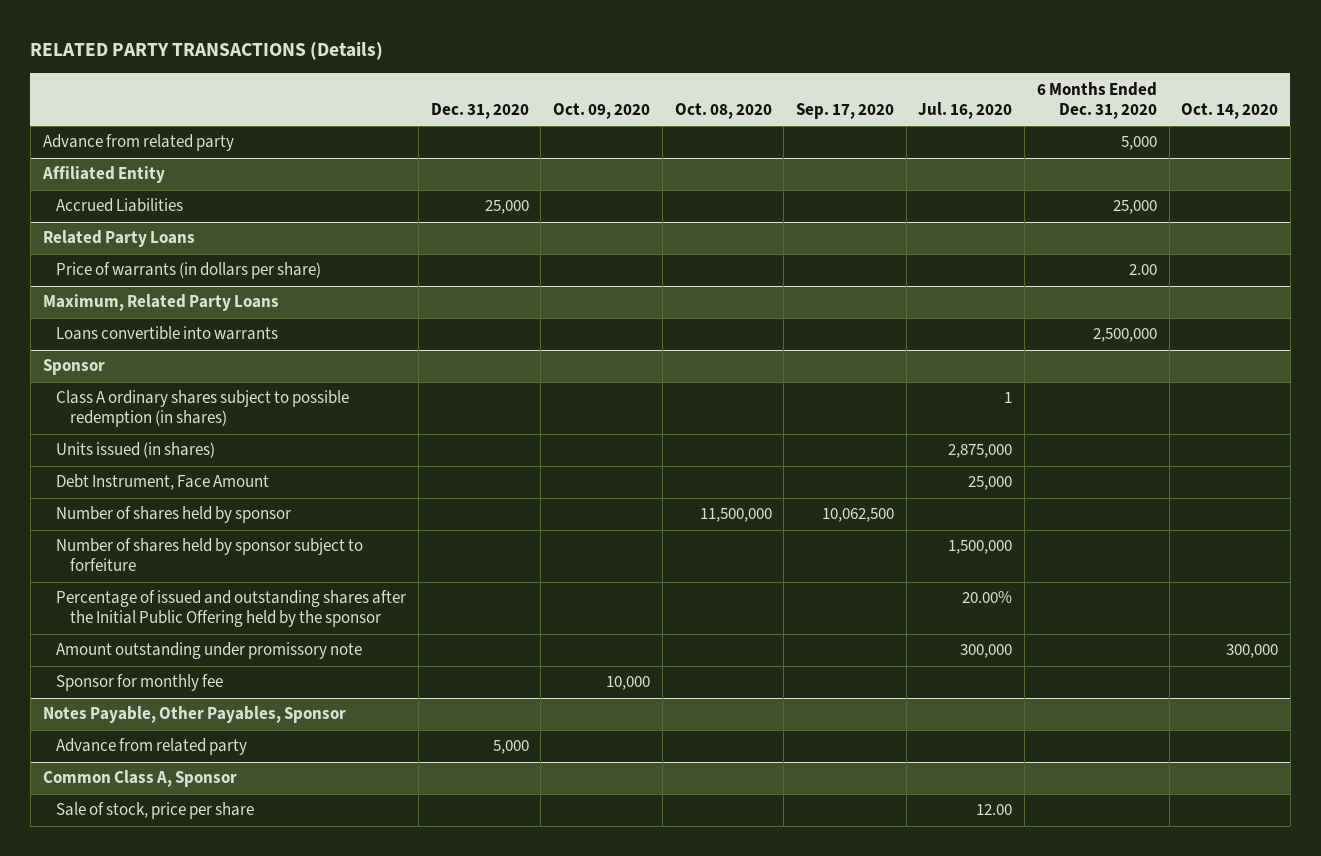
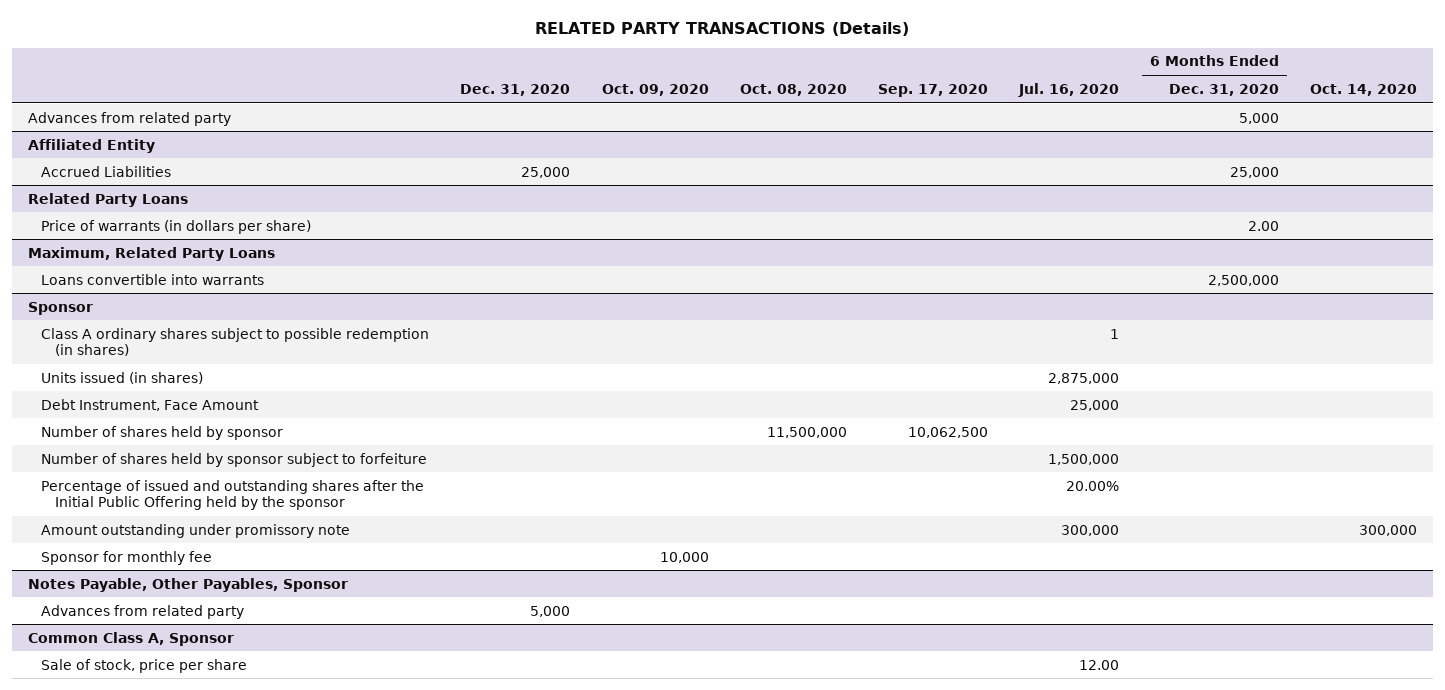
- Advance from related party | | | | | | 5,000 |
+ Advances from related party | | | | | | 5,000 |
@ Notes Payable, Other Payables, Sponsor
- Advance from related party | 5,000 | | | | | |
+ Advances from related party | 5,000 | | | | | |

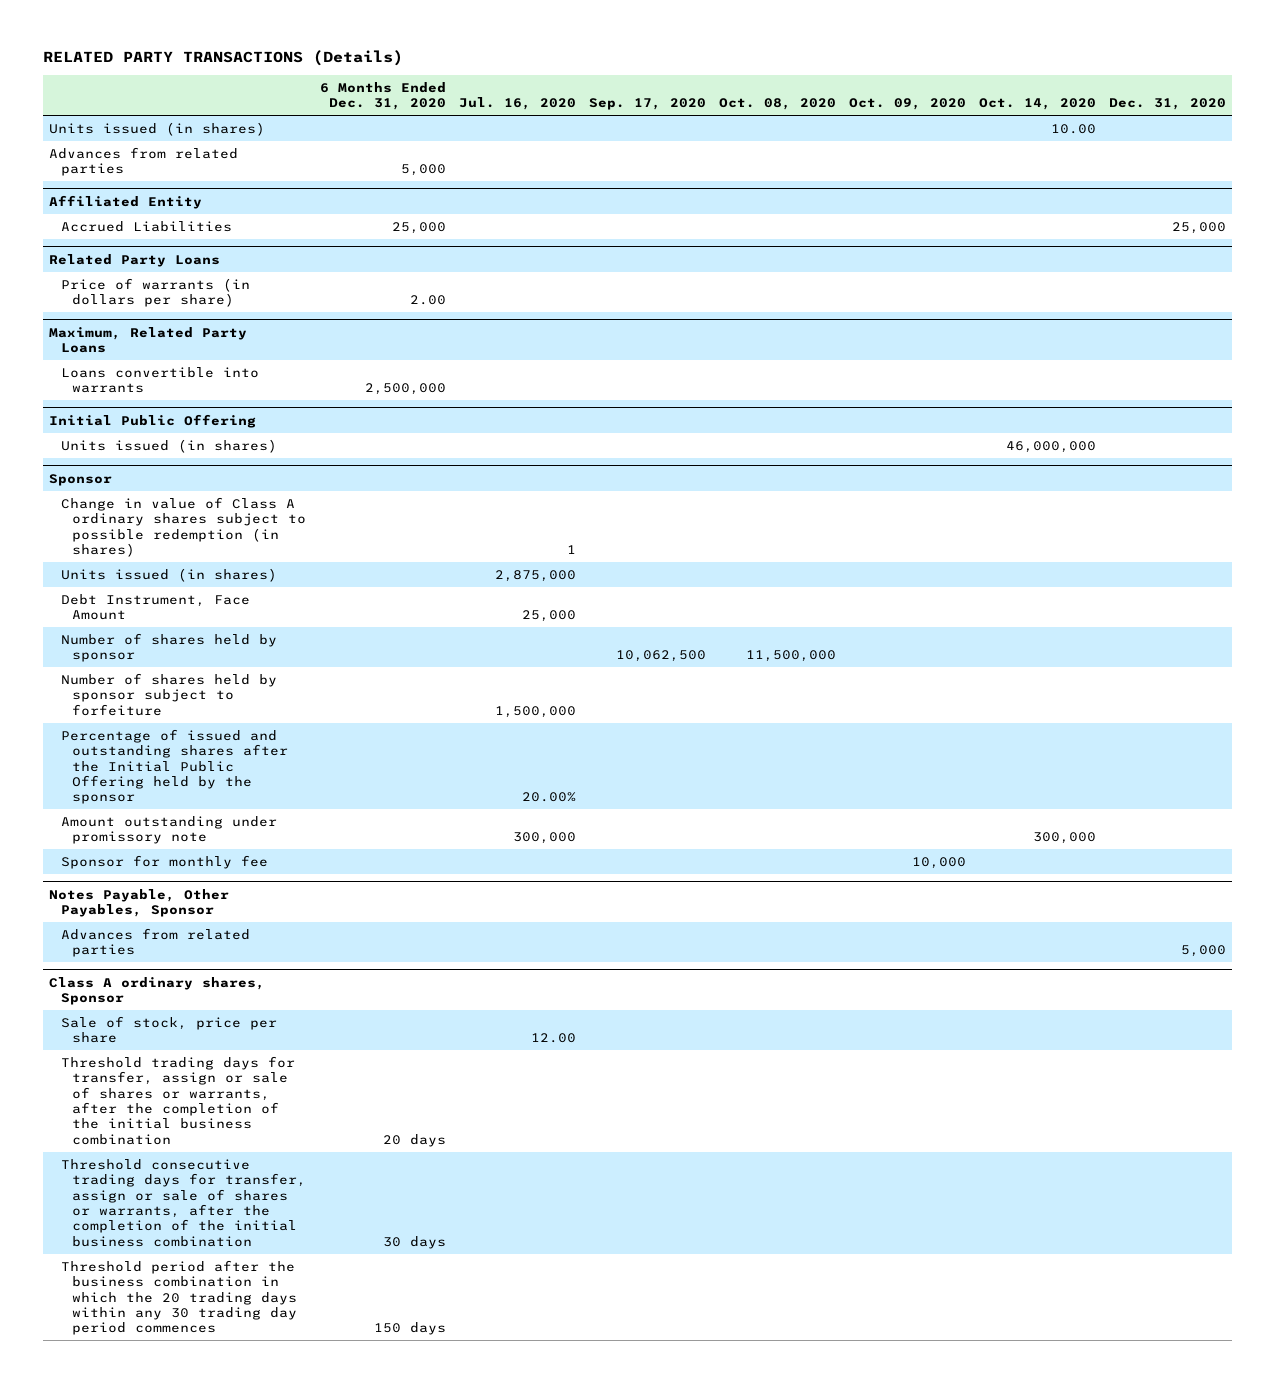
- | Dec. 31, 2020 | Oct. 09, 2020 | Oct. 08, 2020 | Sep. 17, 2020 | Jul. 16, 2020 | 6 Months Ended Dec. 31, 2020 | Oct. 14, 2020
+ | 6 Months Ended Dec. 31, 2020 | Jul. 16, 2020 | Sep. 17, 2020 | Oct. 08, 2020 | Oct. 09, 2020 | Oct. 14, 2020 | Dec. 31, 2020
- Advances from related party | | | | | | 5,000 |
+ Units issued (in shares) | | | | | | 10.00 |
+ Advances from related parties | 5,000 | | | | | |
+ Initial Public Offering
+ Units issued (in shares) | | | | | | 46,000,000 |
@ Sponsor
- Class A ordinary shares subject to possible redemption (in shares) | | | | | 1 | |
+ Change in value of Class A ordinary shares subject to possible redemption (in shares) | | 1 | | | | |
@ Notes Payable, Other Payables, Sponsor
- Advances from related party | 5,000 | | | | | |
- Common Class A, Sponsor
@ Notes Payable, Other Payables, Sponsor
+ Advances from related parties | | | | | | | 5,000
+ Class A ordinary shares, Sponsor
+ Threshold trading days for transfer, assign or sale of shares or warrants, after the completion of the initial business combination | 20 days | | | | | |
+ Threshold consecutive trading days for transfer, assign or sale of shares or warrants, after the completion of the initial business combination | 30 days | | | | | |
+ Threshold period after the business combination in which the 20 trading days within any 30 trading day period commences | 150 days | | | | | |

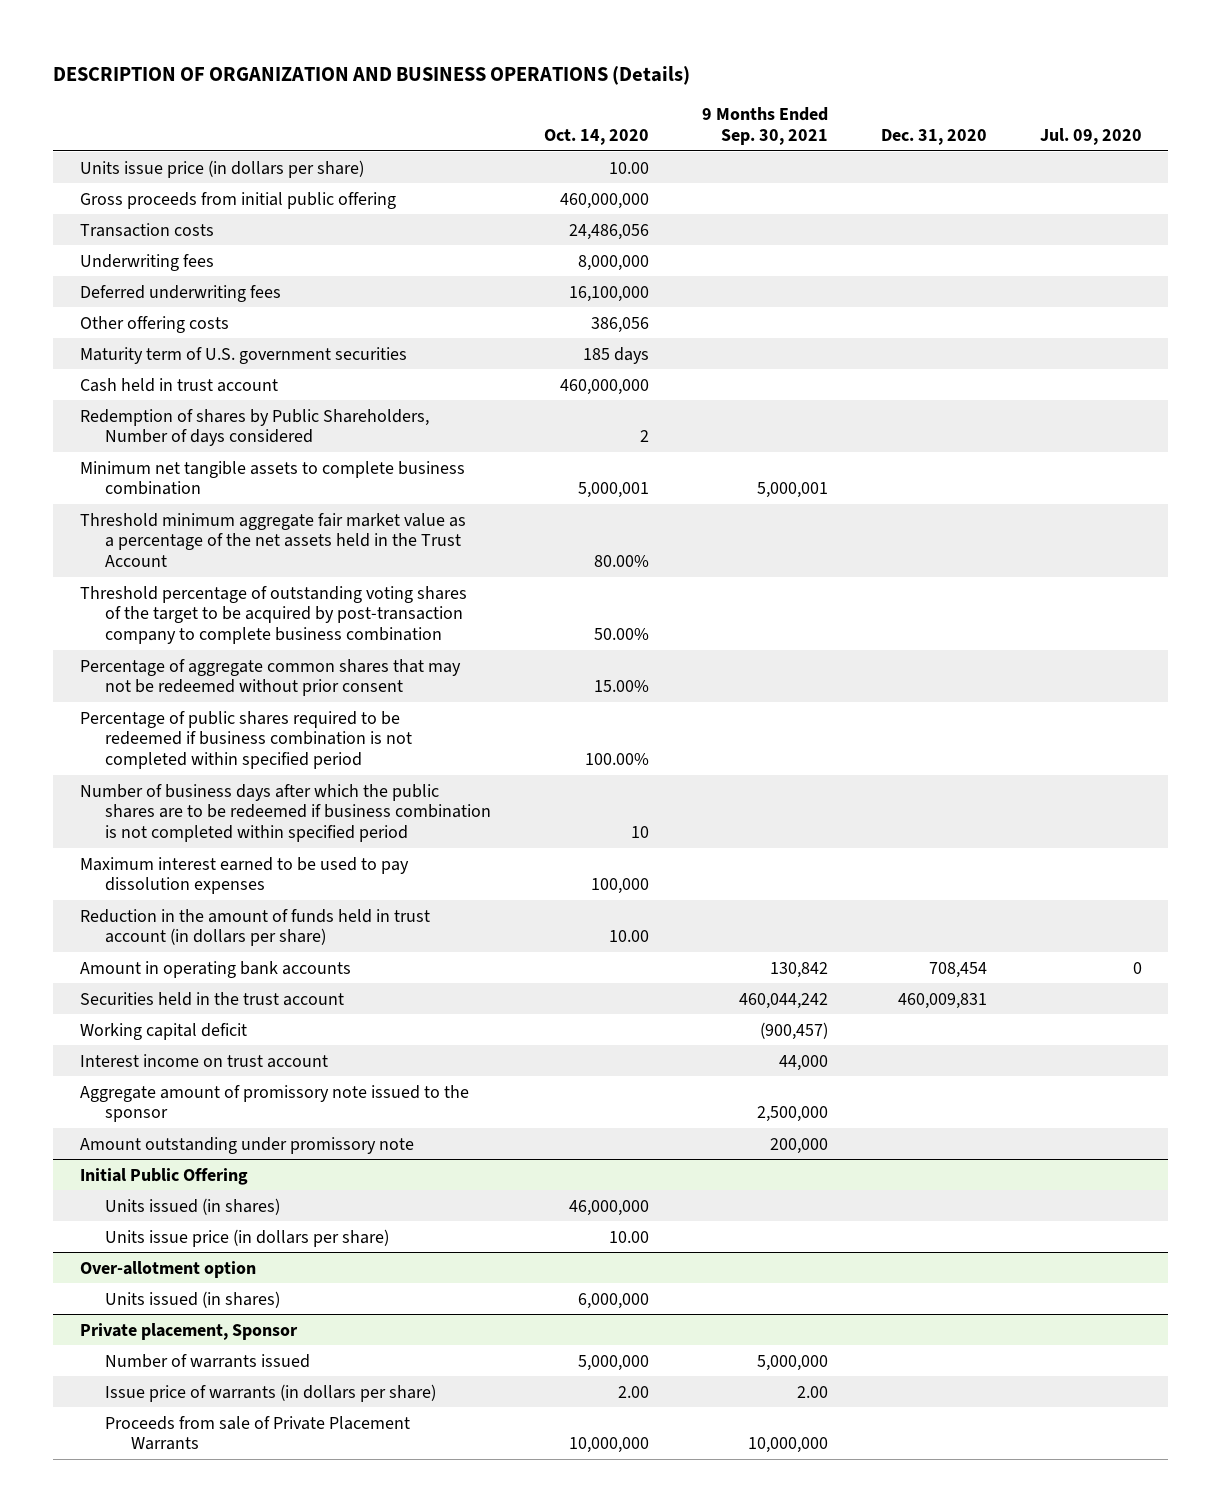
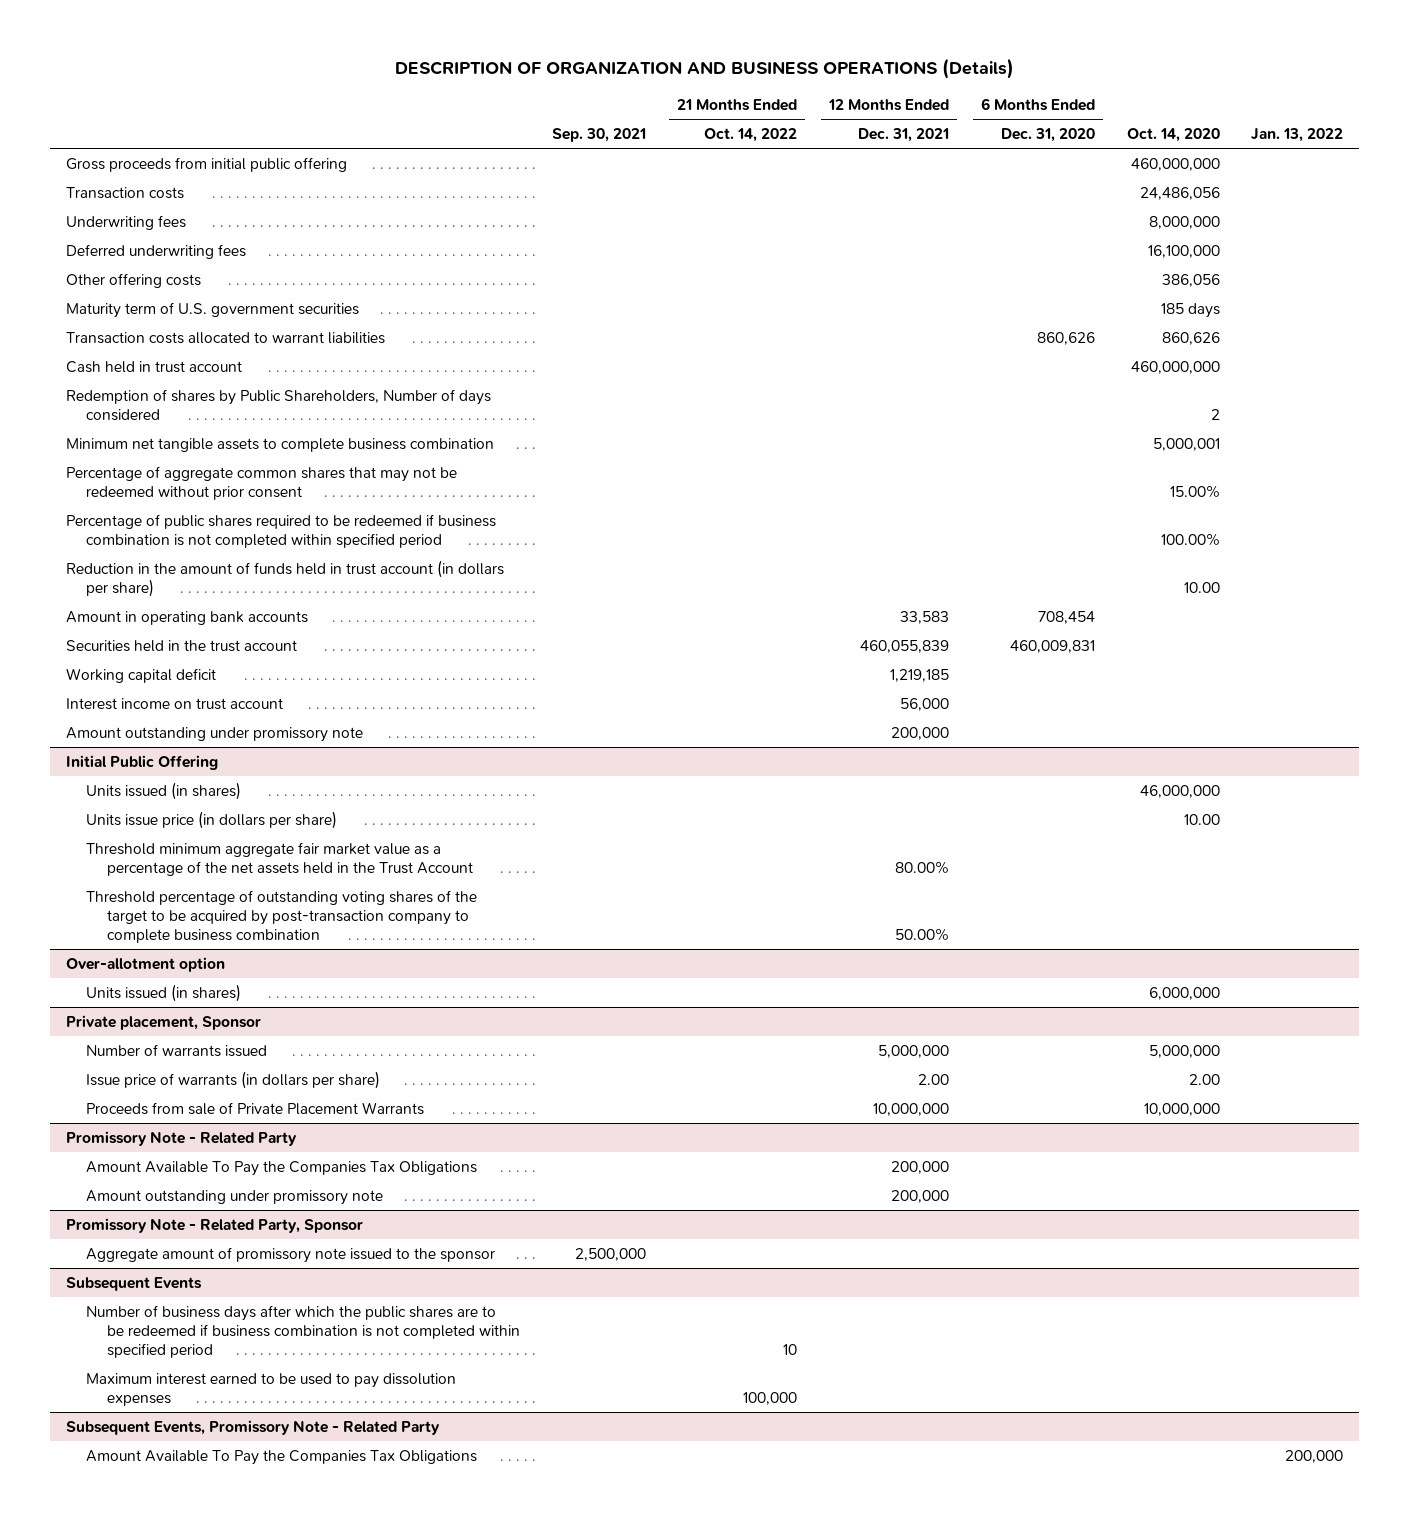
- | Oct. 14, 2020 | 9 Months Ended Sep. 30, 2021 | Dec. 31, 2020 | Jul. 09, 2020
+ | Sep. 30, 2021 | 21 Months Ended Oct. 14, 2022 | 12 Months Ended Dec. 31, 2021 | 6 Months Ended Dec. 31, 2020 | Oct. 14, 2020 | Jan. 13, 2022
- Units issue price (in dollars per share) | 10.00 | | |
+ Transaction costs allocated to warrant liabilities | | | | 860,626 | 860,626 |
- Threshold minimum aggregate fair market value as a percentage of the net assets held in the Trust Account | 80.00% | | |
- Threshold percentage of outstanding voting shares of the target to be acquired by post-transaction company to complete business combination | 50.00% | | |
- Number of business days after which the public shares are to be redeemed if business combination is not completed within specified period | 10 | | |
- Maximum interest earned to be used to pay dissolution expenses | 100,000 | | |
- Aggregate amount of promissory note issued to the sponsor | | 2,500,000 | |
@ Initial Public Offering
+ Threshold minimum aggregate fair market value as a percentage of the net assets held in the Trust Account | | | 80.00% | | |
+ Threshold percentage of outstanding voting shares of the target to be acquired by post-transaction company to complete business combination | | | 50.00% | | |
+ Promissory Note - Related Party
+ Amount Available To Pay the Companies Tax Obligations | | | 200,000 | | |
+ Amount outstanding under promissory note | | | 200,000 | | |
+ Promissory Note - Related Party, Sponsor
+ Aggregate amount of promissory note issued to the sponsor | 2,500,000 | | | | |
+ Subsequent Events
+ Number of business days after which the public shares are to be redeemed if business combination is not completed within specified period | | 10 | | | |
+ Maximum interest earned to be used to pay dissolution expenses | | 100,000 | | | |
+ Subsequent Events, Promissory Note - Related Party
+ Amount Available To Pay the Companies Tax Obligations | | | | | | 200,000

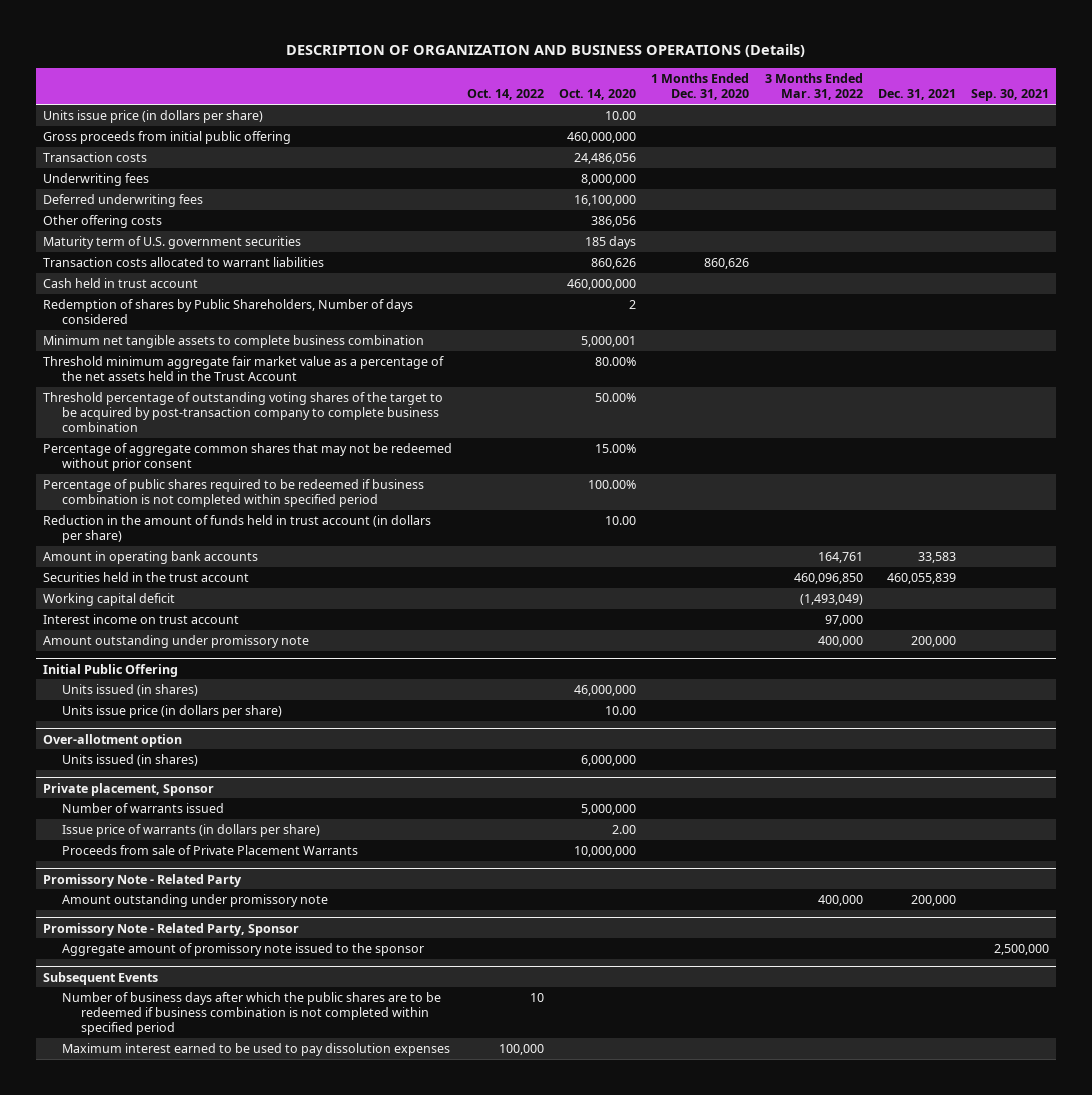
- | Sep. 30, 2021 | 21 Months Ended Oct. 14, 2022 | 12 Months Ended Dec. 31, 2021 | 6 Months Ended Dec. 31, 2020 | Oct. 14, 2020 | Jan. 13, 2022
+ | Oct. 14, 2022 | Oct. 14, 2020 | 1 Months Ended Dec. 31, 2020 | 3 Months Ended Mar. 31, 2022 | Dec. 31, 2021 | Sep. 30, 2021
+ Units issue price (in dollars per share) | | 10.00 | | | |
+ Threshold minimum aggregate fair market value as a percentage of the net assets held in the Trust Account | | 80.00% | | | |
+ Threshold percentage of outstanding voting shares of the target to be acquired by post-transaction company to complete business combination | | 50.00% | | | |
@ Initial Public Offering
- Threshold minimum aggregate fair market value as a percentage of the net assets held in the Trust Account | | | 80.00% | | |
- Threshold percentage of outstanding voting shares of the target to be acquired by post-transaction company to complete business combination | | | 50.00% | | |
@ Promissory Note - Related Party
- Amount Available To Pay the Companies Tax Obligations | | | 200,000 | | |
- Subsequent Events, Promissory Note - Related Party
- Amount Available To Pay the Companies Tax Obligations | | | | | | 200,000

